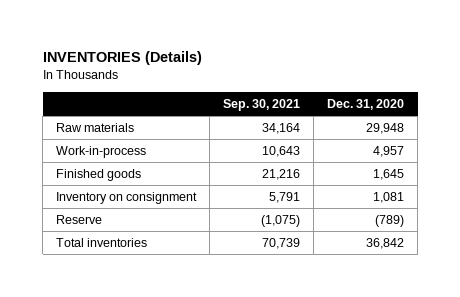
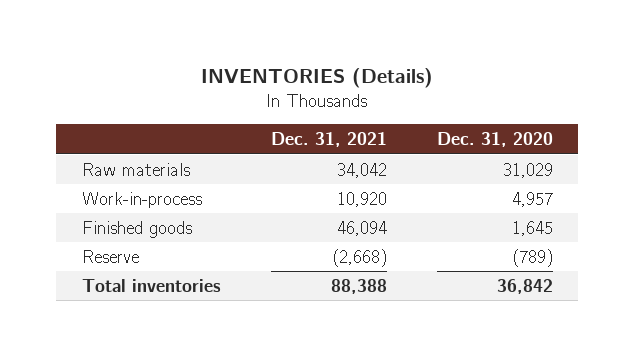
- | Sep. 30, 2021 | Dec. 31, 2020
+ | Dec. 31, 2021 | Dec. 31, 2020
- Raw materials | 34,164 | 29,948
+ Raw materials | 34,042 | 31,029
- Inventory on consignment | 5,791 | 1,081

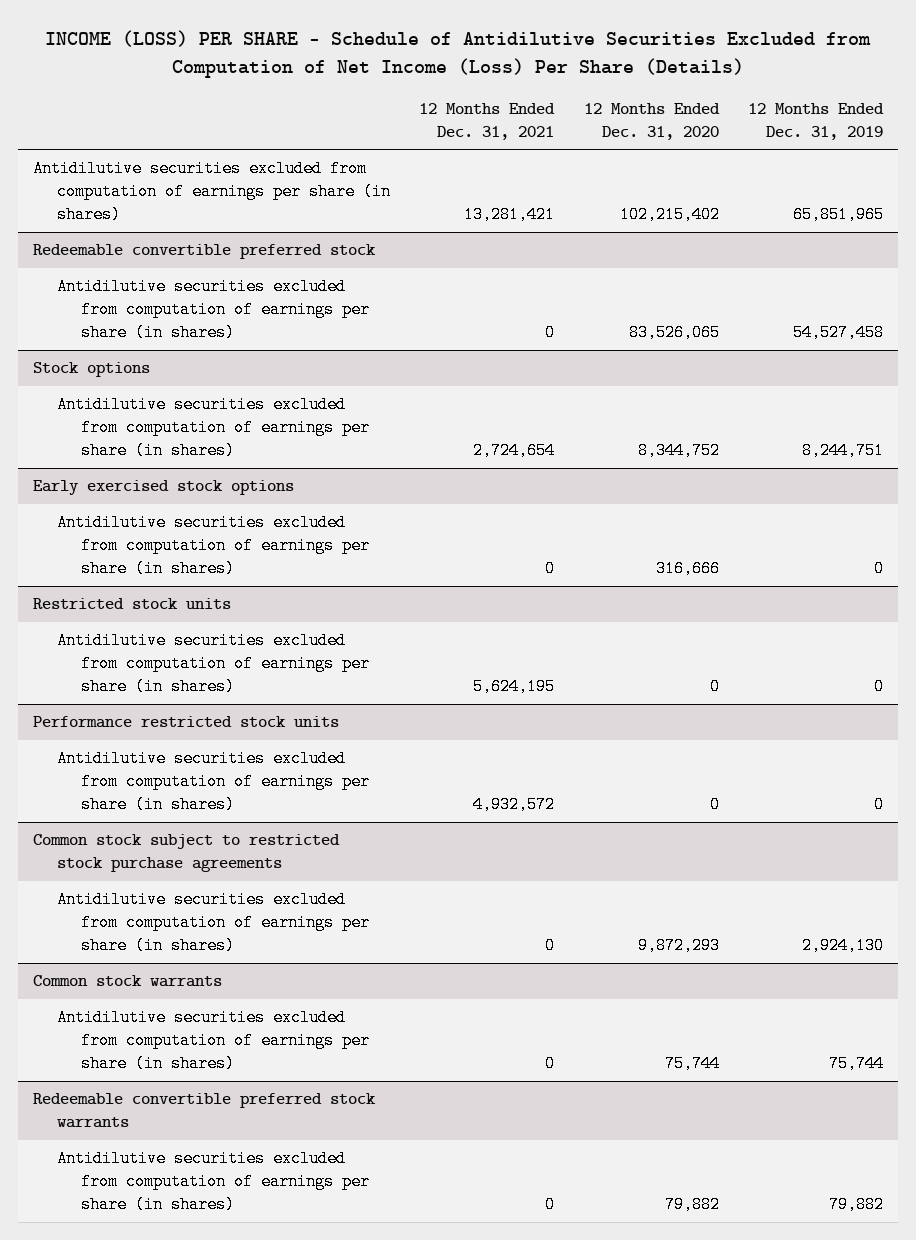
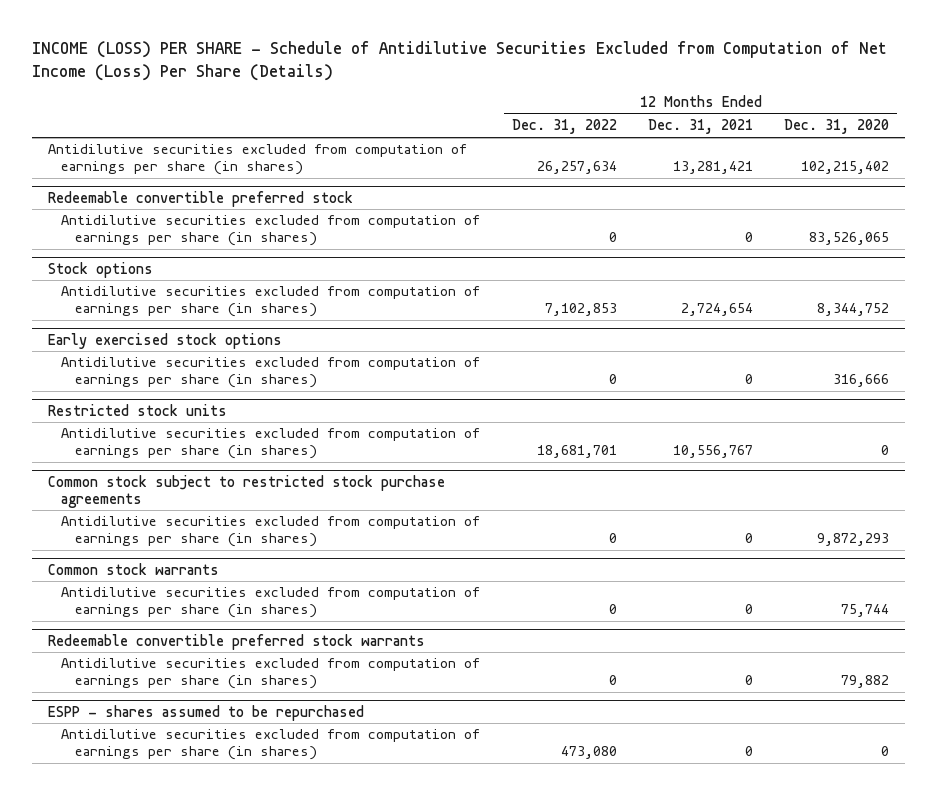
- | 12 Months Ended Dec. 31, 2021 | 12 Months Ended Dec. 31, 2020 | 12 Months Ended Dec. 31, 2019
+ | 12 Months Ended Dec. 31, 2022 | 12 Months Ended Dec. 31, 2021 | 12 Months Ended Dec. 31, 2020
@ Restricted stock units
- Antidilutive securities excluded from computation of earnings per share (in shares) | 5,624,195 | 0 | 0
- Performance restricted stock units
- Antidilutive securities excluded from computation of earnings per share (in shares) | 4,932,572 | 0 | 0
@ Restricted stock units
+ Antidilutive securities excluded from computation of earnings per share (in shares) | 18,681,701 | 10,556,767 | 0
+ ESPP - shares assumed to be repurchased
+ Antidilutive securities excluded from computation of earnings per share (in shares) | 473,080 | 0 | 0

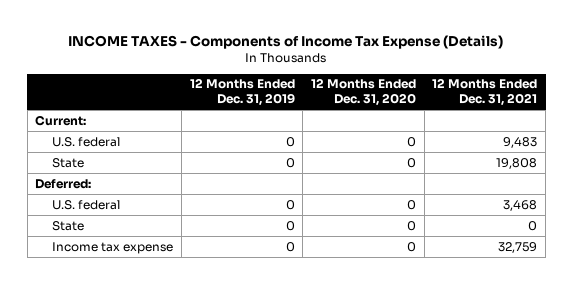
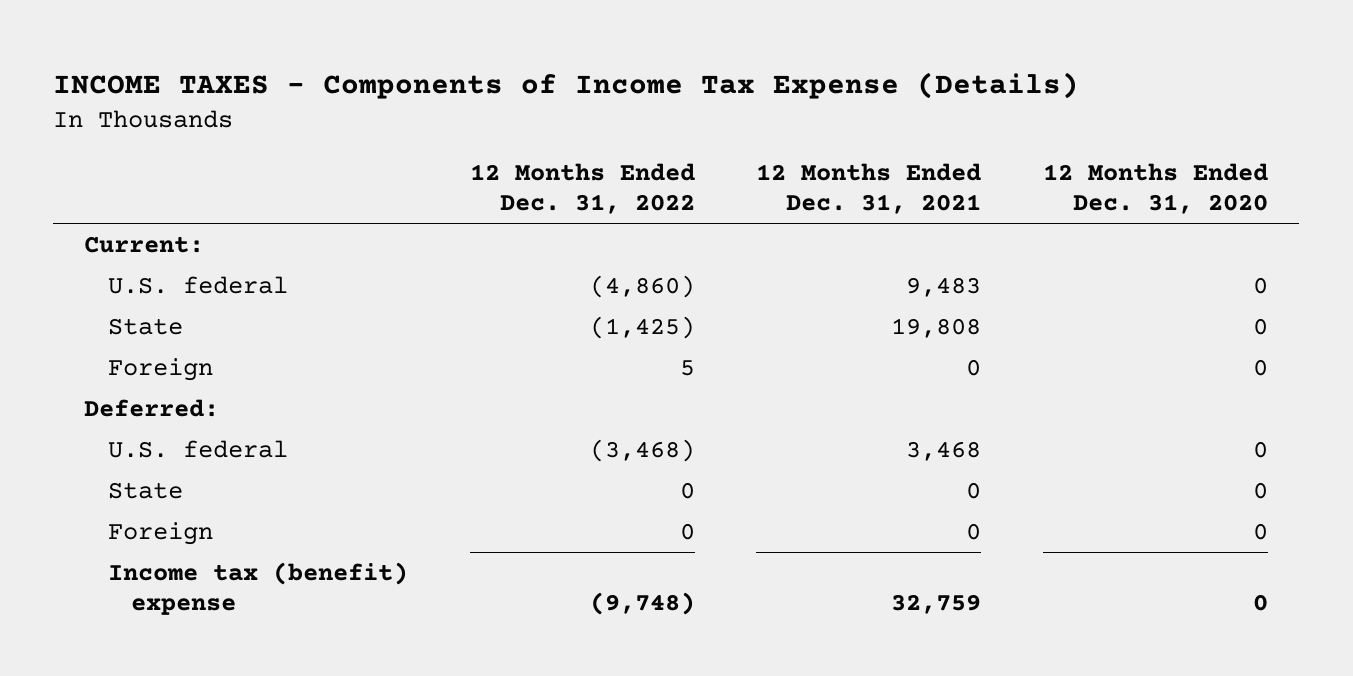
- | 12 Months Ended Dec. 31, 2019 | 12 Months Ended Dec. 31, 2020 | 12 Months Ended Dec. 31, 2021
+ | 12 Months Ended Dec. 31, 2022 | 12 Months Ended Dec. 31, 2021 | 12 Months Ended Dec. 31, 2020
+ Foreign | 5 | 0 | 0
- Income tax expense | 0 | 0 | 32,759
+ Foreign | 0 | 0 | 0
+ Income tax (benefit) expense | (9,748) | 32,759 | 0

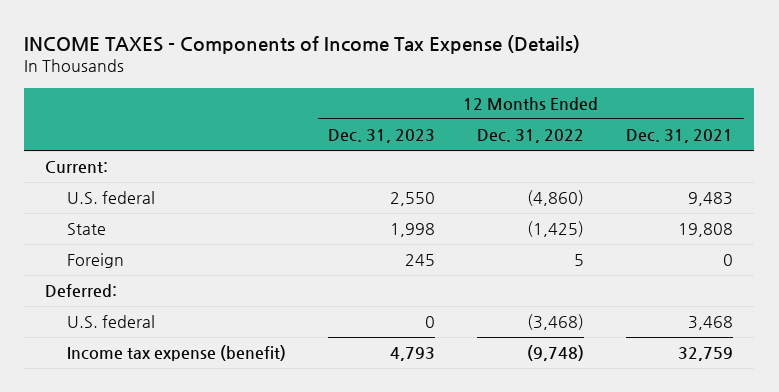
- | 12 Months Ended Dec. 31, 2022 | 12 Months Ended Dec. 31, 2021 | 12 Months Ended Dec. 31, 2020
+ | 12 Months Ended Dec. 31, 2023 | 12 Months Ended Dec. 31, 2022 | 12 Months Ended Dec. 31, 2021
- State | 0 | 0 | 0
- Foreign | 0 | 0 | 0
- Income tax (benefit) expense | (9,748) | 32,759 | 0
+ Income tax expense (benefit) | 4,793 | (9,748) | 32,759

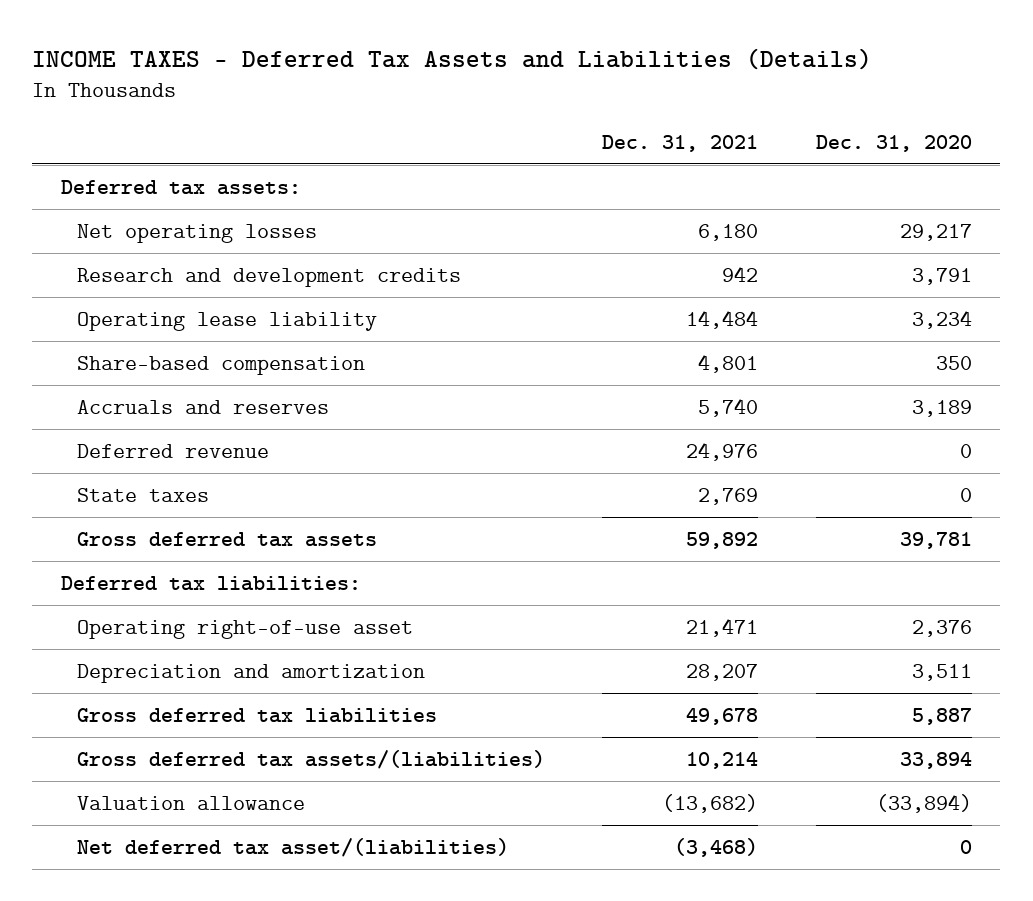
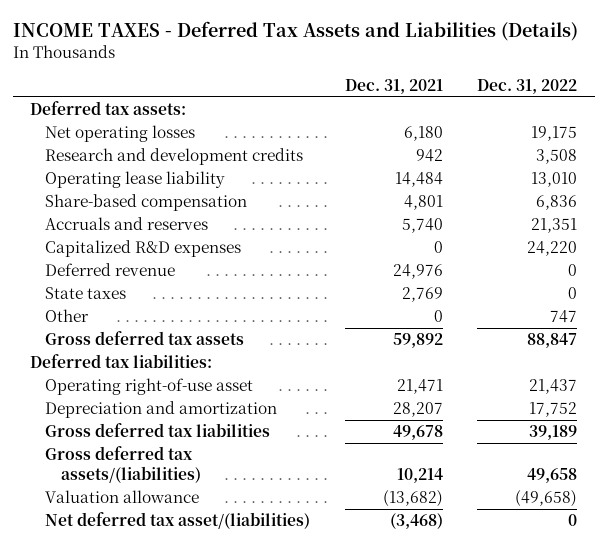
- | Dec. 31, 2021 | Dec. 31, 2020
+ | Dec. 31, 2021 | Dec. 31, 2022
+ Capitalized R&D expenses | 0 | 24,220
+ Other | 0 | 747

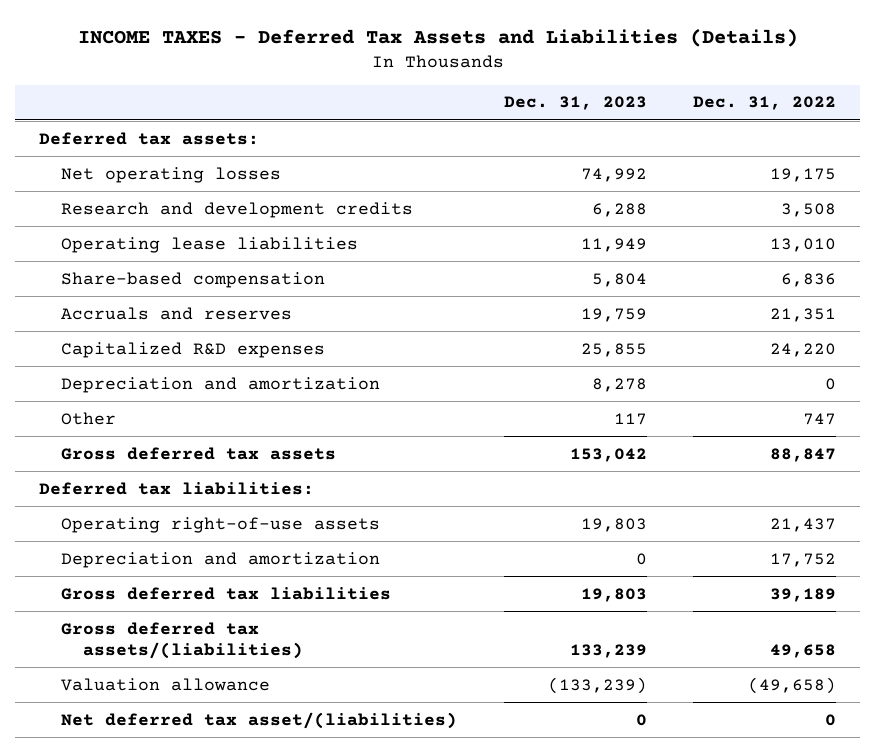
- | Dec. 31, 2021 | Dec. 31, 2022
+ | Dec. 31, 2023 | Dec. 31, 2022
- Operating lease liability | 14,484 | 13,010
+ Operating lease liabilities | 11,949 | 13,010
- Deferred revenue | 24,976 | 0
- State taxes | 2,769 | 0
+ Depreciation and amortization | 8,278 | 0
- Operating right-of-use asset | 21,471 | 21,437
+ Operating right-of-use assets | 19,803 | 21,437

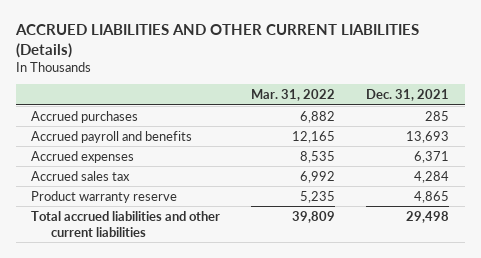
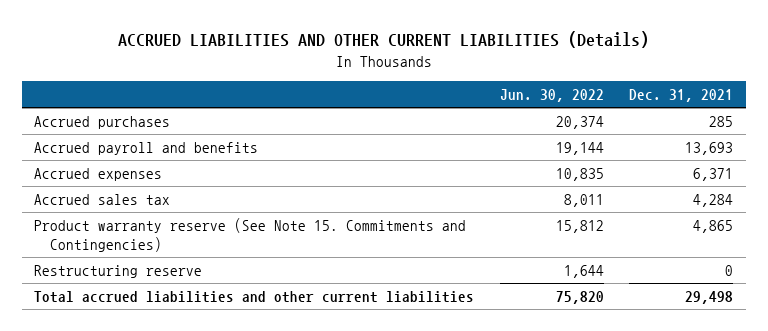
- | Mar. 31, 2022 | Dec. 31, 2021
+ | Jun. 30, 2022 | Dec. 31, 2021
- Product warranty reserve | 5,235 | 4,865
+ Product warranty reserve (See Note 15. Commitments and Contingencies) | 15,812 | 4,865
+ Restructuring reserve | 1,644 | 0

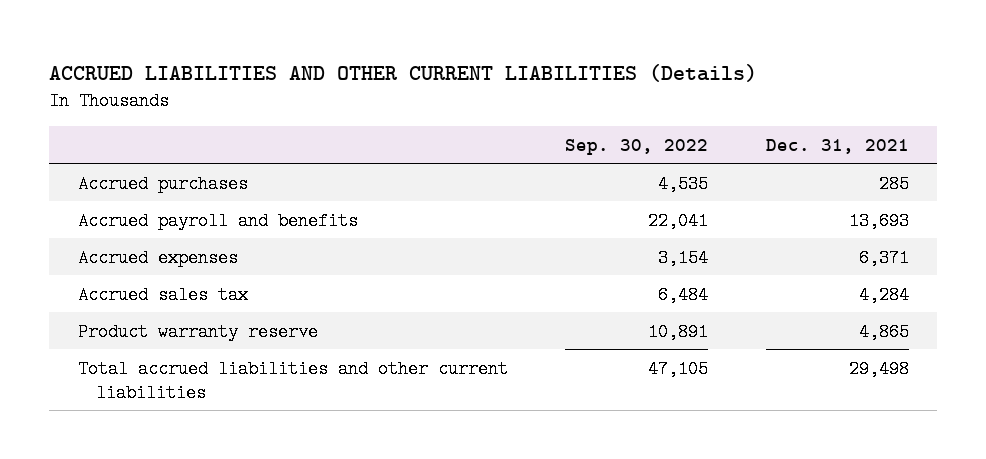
- | Jun. 30, 2022 | Dec. 31, 2021
+ | Sep. 30, 2022 | Dec. 31, 2021
- Product warranty reserve (See Note 15. Commitments and Contingencies) | 15,812 | 4,865
- Restructuring reserve | 1,644 | 0
+ Product warranty reserve | 10,891 | 4,865

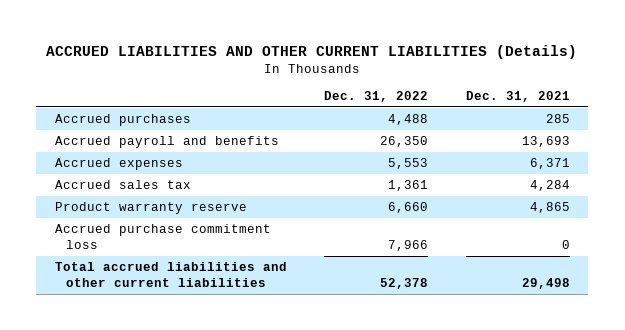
- | Sep. 30, 2022 | Dec. 31, 2021
+ | Dec. 31, 2022 | Dec. 31, 2021
+ Accrued purchase commitment loss | 7,966 | 0

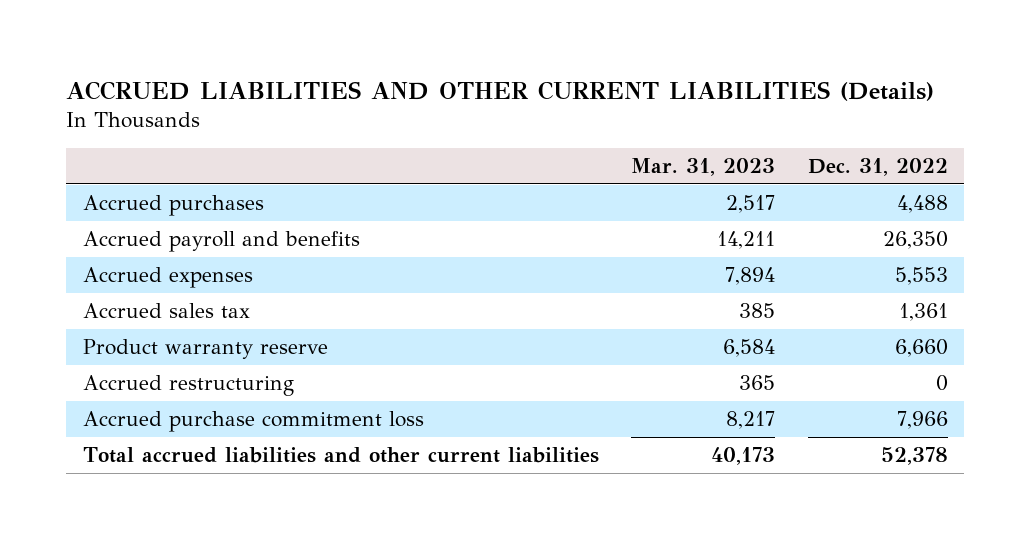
- | Dec. 31, 2022 | Dec. 31, 2021
+ | Mar. 31, 2023 | Dec. 31, 2022
+ Accrued restructuring | 365 | 0

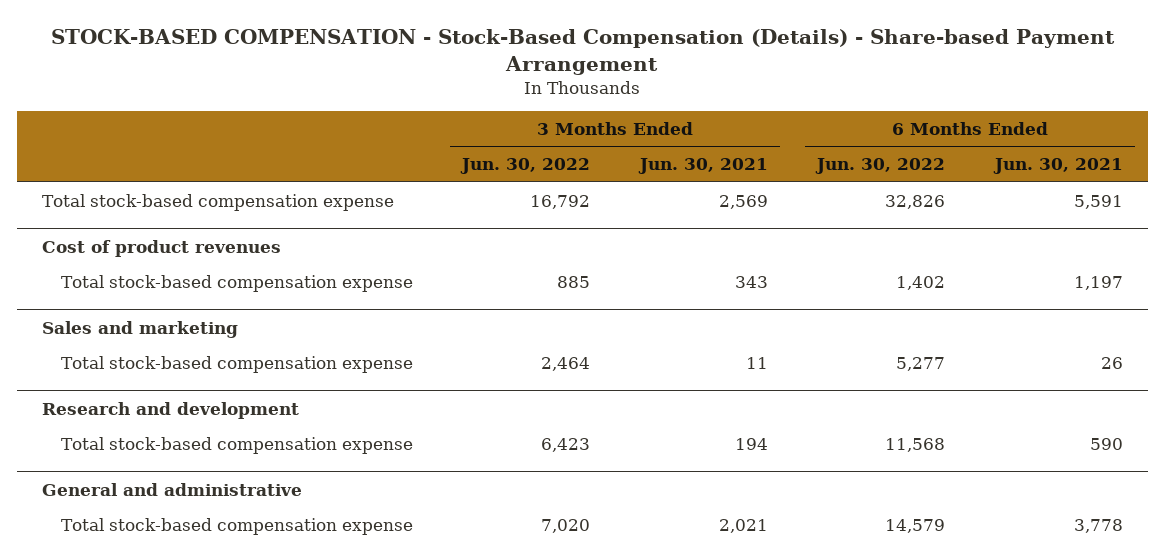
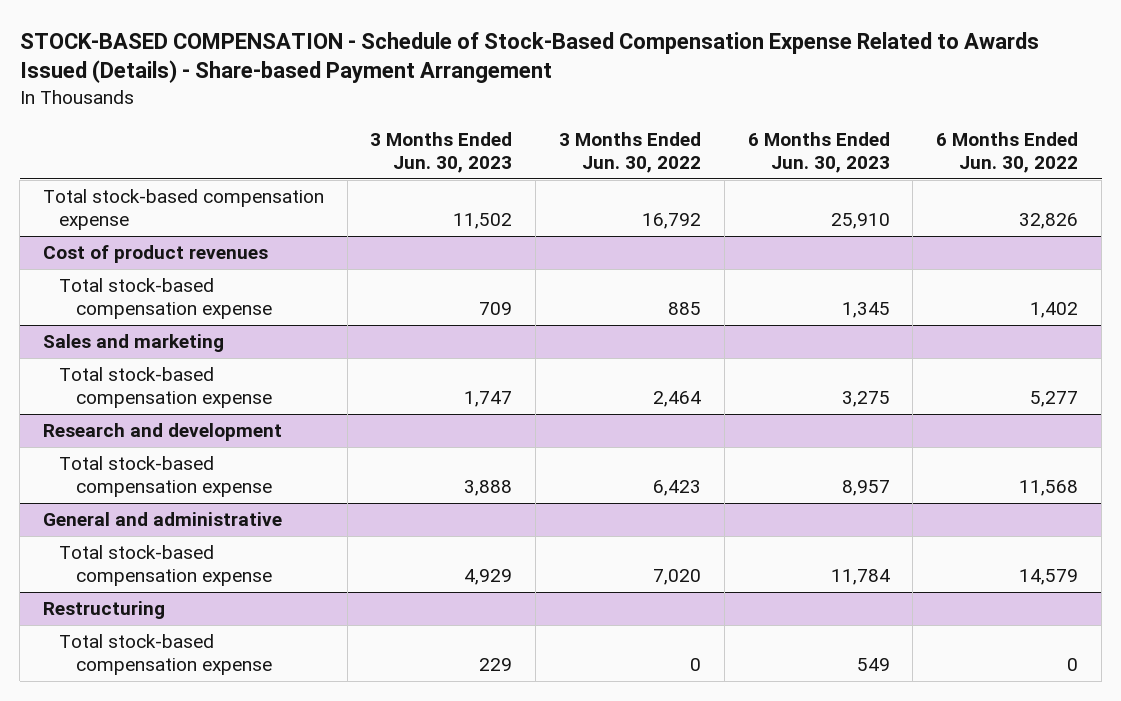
- STOCK-BASED COMPENSATION - Stock-Based Compensation (Details) - Share-based Payment Arrangement
+ STOCK-BASED COMPENSATION - Schedule of Stock-Based Compensation Expense Related to Awards Issued (Details) - Share-based Payment Arrangement
- | 3 Months Ended Jun. 30, 2022 | 3 Months Ended Jun. 30, 2021 | 6 Months Ended Jun. 30, 2022 | 6 Months Ended Jun. 30, 2021
+ | 3 Months Ended Jun. 30, 2023 | 3 Months Ended Jun. 30, 2022 | 6 Months Ended Jun. 30, 2023 | 6 Months Ended Jun. 30, 2022
+ Restructuring
+ Total stock-based compensation expense | 229 | 0 | 549 | 0

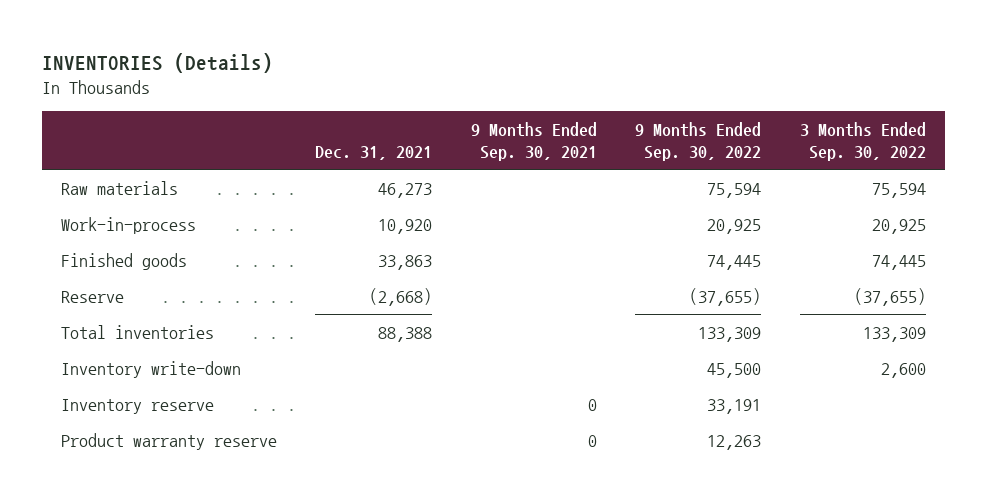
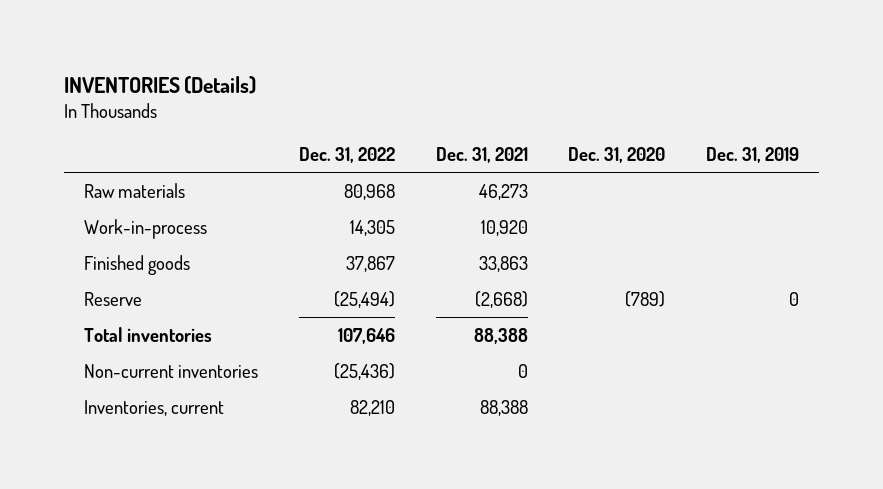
- | Dec. 31, 2021 | 9 Months Ended Sep. 30, 2021 | 9 Months Ended Sep. 30, 2022 | 3 Months Ended Sep. 30, 2022
+ | Dec. 31, 2022 | Dec. 31, 2021 | Dec. 31, 2020 | Dec. 31, 2019
- Inventory write-down | | | 45,500 | 2,600
- Inventory reserve | | 0 | 33,191 |
- Product warranty reserve | | 0 | 12,263 |
+ Non-current inventories | (25,436) | 0 | |
+ Inventories, current | 82,210 | 88,388 | |

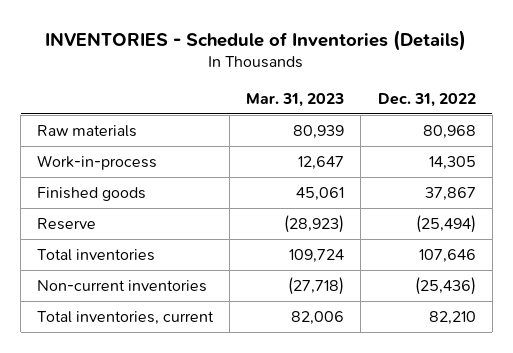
- INVENTORIES (Details)
+ INVENTORIES - Schedule of Inventories (Details)
- | Dec. 31, 2022 | Dec. 31, 2021 | Dec. 31, 2020 | Dec. 31, 2019
+ | Mar. 31, 2023 | Dec. 31, 2022
- Inventories, current | 82,210 | 88,388 | |
+ Total inventories, current | 82,006 | 82,210

